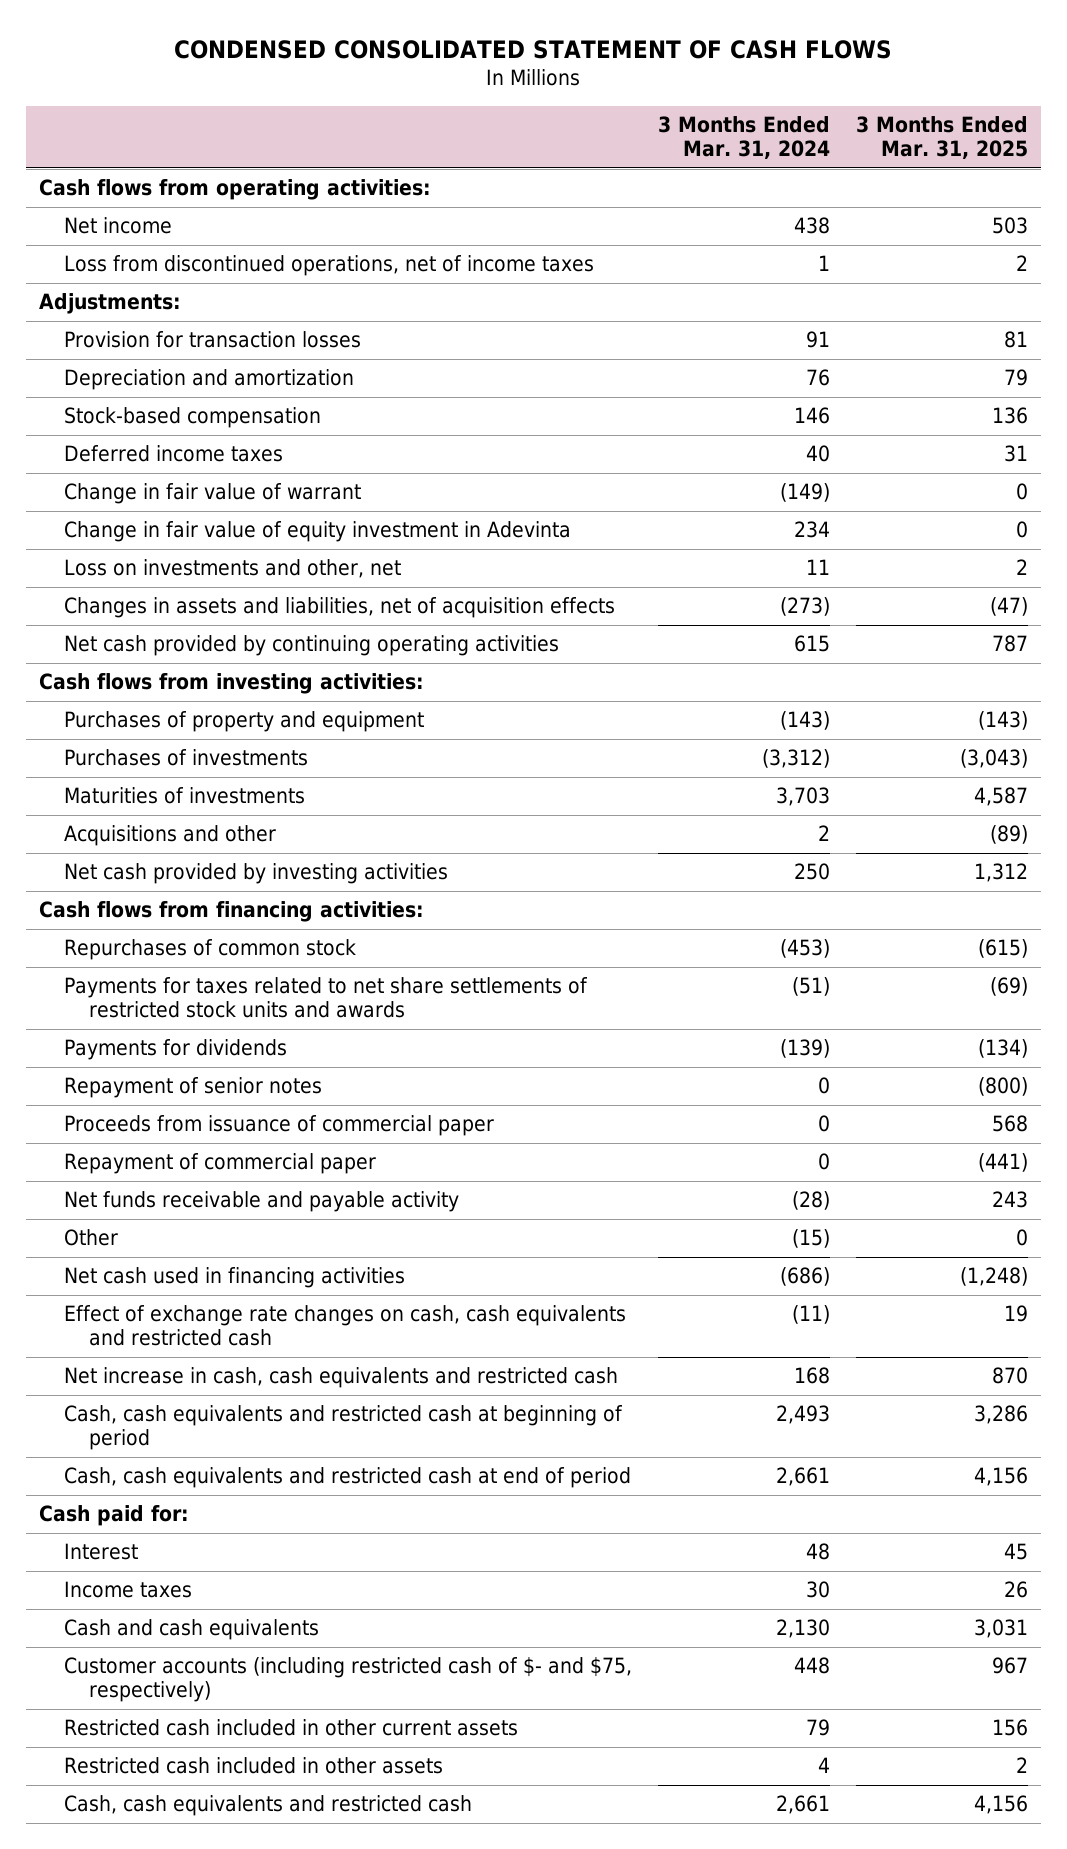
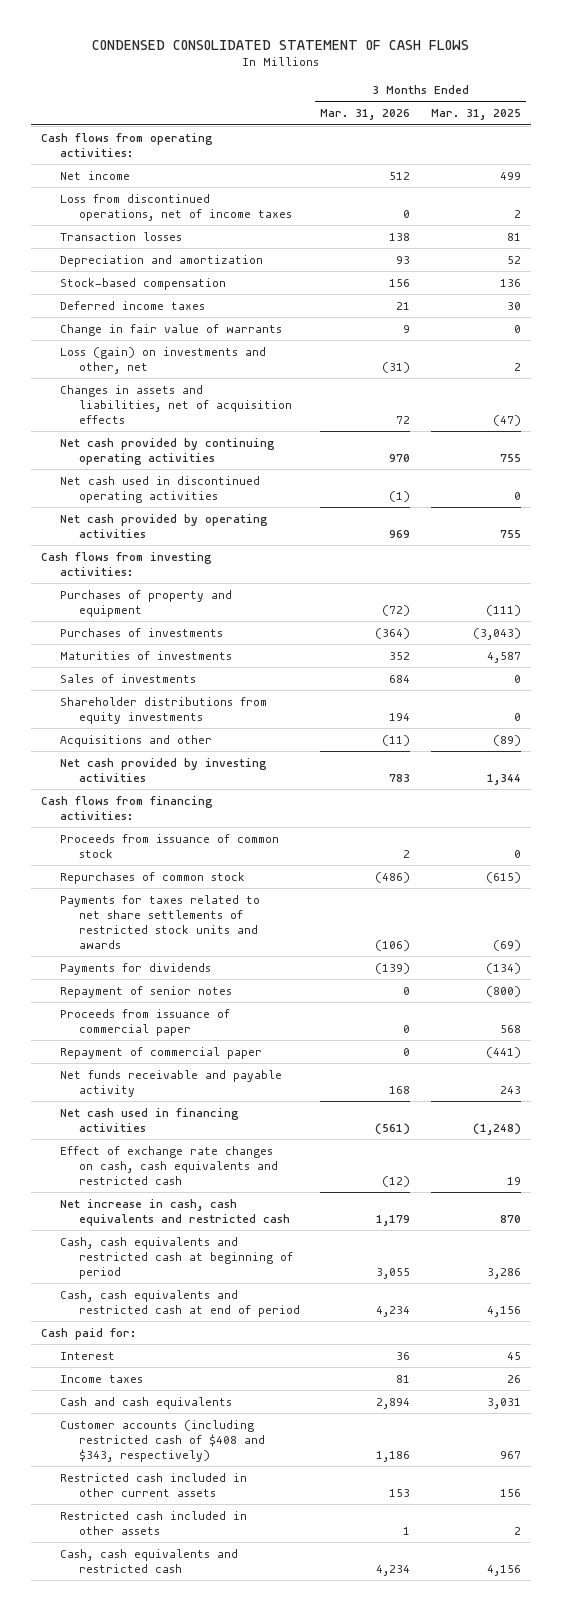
- | 3 Months Ended Mar. 31, 2024 | 3 Months Ended Mar. 31, 2025
+ | 3 Months Ended Mar. 31, 2026 | 3 Months Ended Mar. 31, 2025
- Net income | 438 | 503
+ Net income | 512 | 499
- Adjustments:
- Provision for transaction losses | 91 | 81
- Depreciation and amortization | 76 | 79
+ Transaction losses | 138 | 81
+ Depreciation and amortization | 93 | 52
- Deferred income taxes | 40 | 31
- Change in fair value of warrant | (149) | 0
- Change in fair value of equity investment in Adevinta | 234 | 0
- Loss on investments and other, net | 11 | 2
+ Deferred income taxes | 21 | 30
+ Change in fair value of warrants | 9 | 0
+ Loss (gain) on investments and other, net | (31) | 2
- Net cash provided by continuing operating activities | 615 | 787
+ Net cash provided by continuing operating activities | 970 | 755
+ Net cash used in discontinued operating activities | (1) | 0
+ Net cash provided by operating activities | 969 | 755
- Purchases of property and equipment | (143) | (143)
+ Purchases of property and equipment | (72) | (111)
+ Sales of investments | 684 | 0
+ Shareholder distributions from equity investments | 194 | 0
- Net cash provided by investing activities | 250 | 1,312
+ Net cash provided by investing activities | 783 | 1,344
+ Proceeds from issuance of common stock | 2 | 0
- Other | (15) | 0
- Customer accounts (including restricted cash of $- and $75, respectively) | 448 | 967
+ Customer accounts (including restricted cash of $408 and $343, respectively) | 1,186 | 967

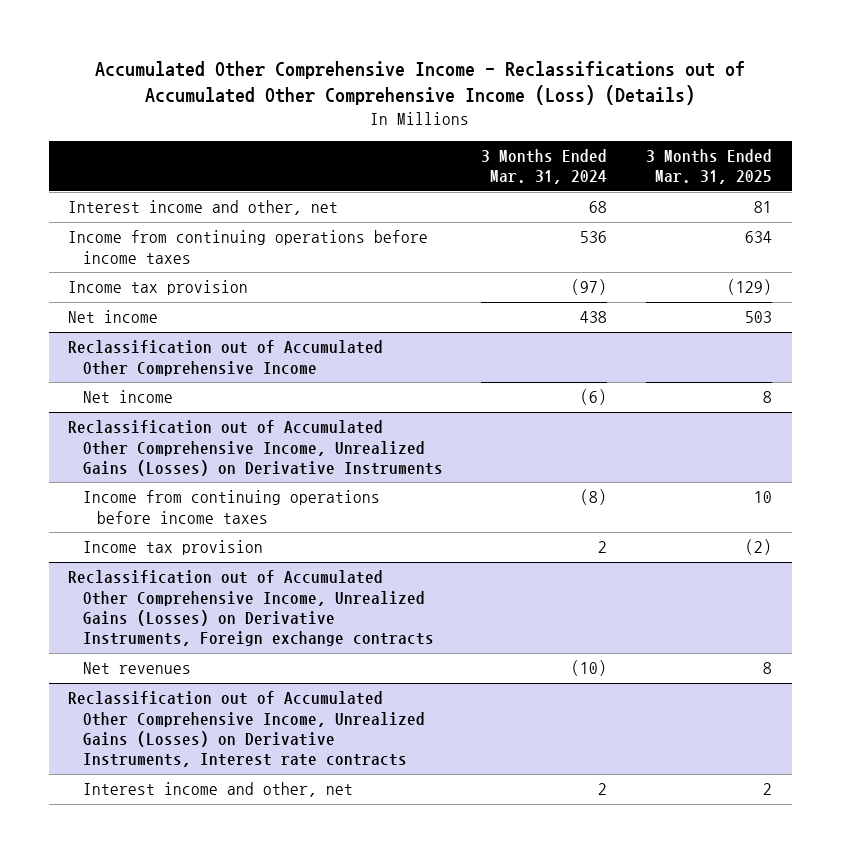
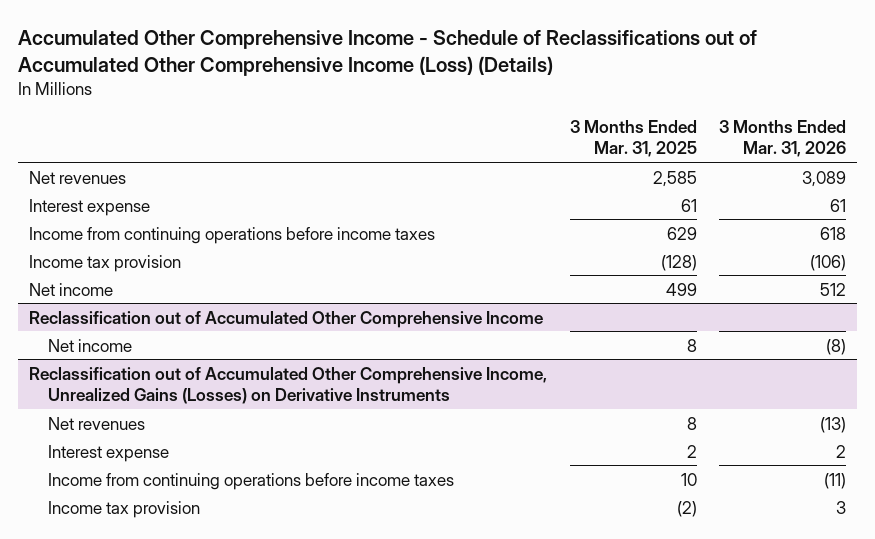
- Accumulated Other Comprehensive Income - Reclassifications out of Accumulated Other Comprehensive Income (Loss) (Details)
+ Accumulated Other Comprehensive Income - Schedule of Reclassifications out of Accumulated Other Comprehensive Income (Loss) (Details)
- | 3 Months Ended Mar. 31, 2024 | 3 Months Ended Mar. 31, 2025
+ | 3 Months Ended Mar. 31, 2025 | 3 Months Ended Mar. 31, 2026
- Interest income and other, net | 68 | 81
- Income from continuing operations before income taxes | 536 | 634
- Income tax provision | (97) | (129)
- Net income | 438 | 503
+ Net revenues | 2,585 | 3,089
+ Interest expense | 61 | 61
+ Income from continuing operations before income taxes | 629 | 618
+ Income tax provision | (128) | (106)
+ Net income | 499 | 512
@ Reclassification out of Accumulated Other Comprehensive Income, Unrealized Gains (Losses) on Derivative Instruments
+ Net revenues | 8 | (13)
+ Interest expense | 2 | 2
- Reclassification out of Accumulated Other Comprehensive Income, Unrealized Gains (Losses) on Derivative Instruments, Foreign exchange contracts
- Net revenues | (10) | 8
- Reclassification out of Accumulated Other Comprehensive Income, Unrealized Gains (Losses) on Derivative Instruments, Interest rate contracts
- Interest income and other, net | 2 | 2

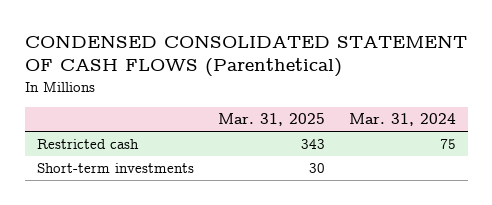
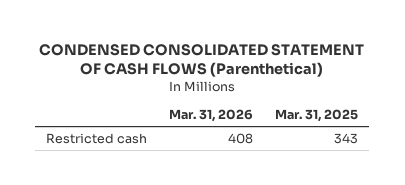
- | Mar. 31, 2025 | Mar. 31, 2024
+ | Mar. 31, 2026 | Mar. 31, 2025
- Short-term investments | 30 |

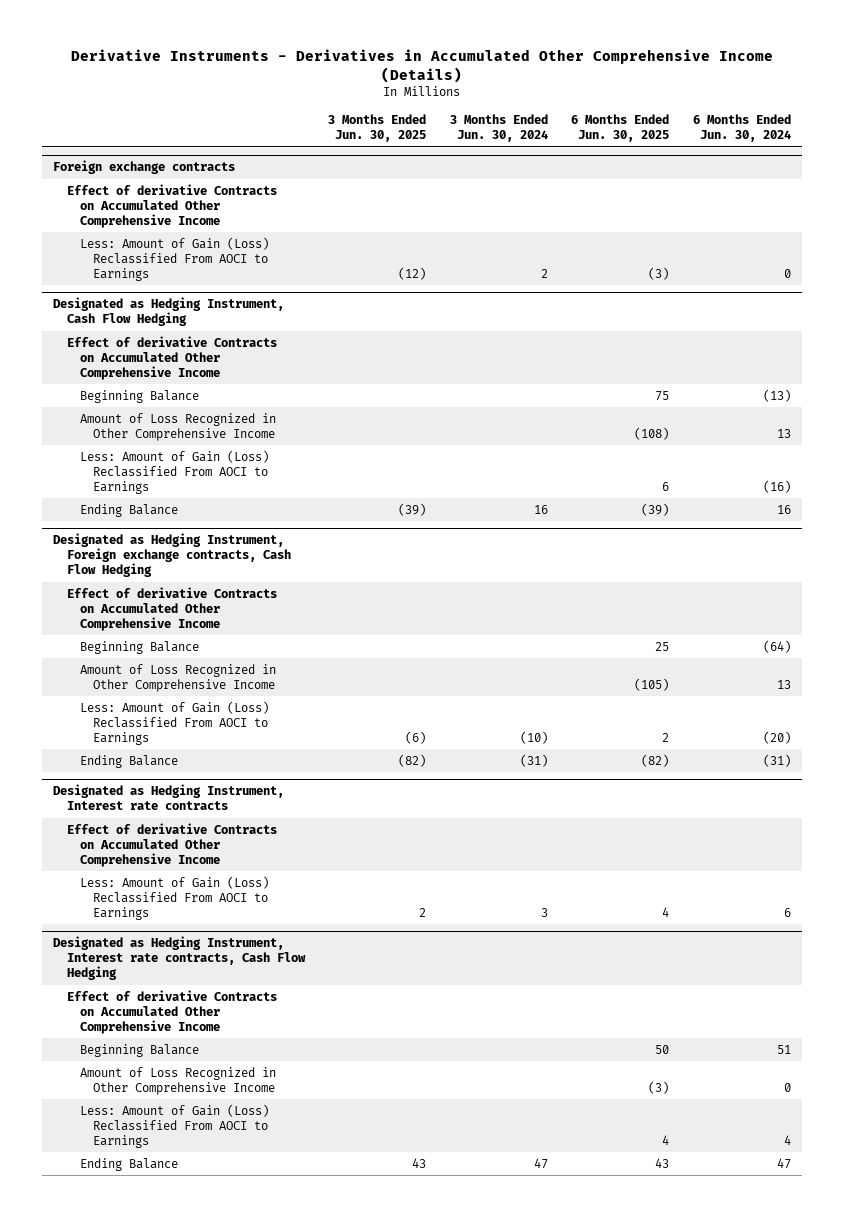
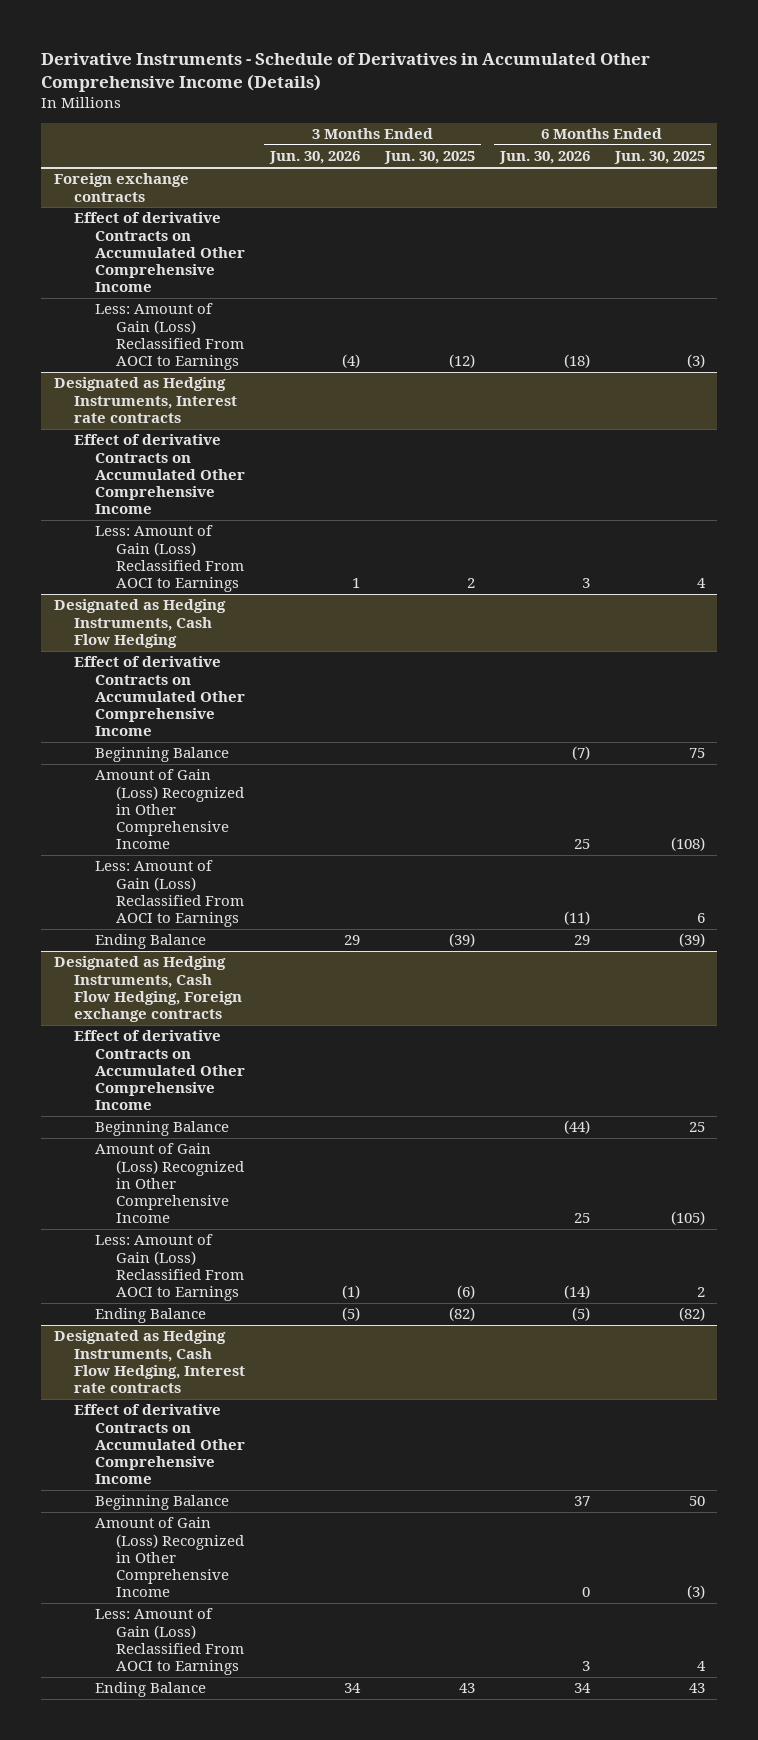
- Derivative Instruments - Derivatives in Accumulated Other Comprehensive Income (Details)
+ Derivative Instruments - Schedule of Derivatives in Accumulated Other Comprehensive Income (Details)
- | 3 Months Ended Jun. 30, 2025 | 3 Months Ended Jun. 30, 2024 | 6 Months Ended Jun. 30, 2025 | 6 Months Ended Jun. 30, 2024
+ | 3 Months Ended Jun. 30, 2026 | 3 Months Ended Jun. 30, 2025 | 6 Months Ended Jun. 30, 2026 | 6 Months Ended Jun. 30, 2025
- Designated as Hedging Instrument, Cash Flow Hedging
+ Designated as Hedging Instruments, Interest rate contracts
+ Less: Amount of Gain (Loss) Reclassified From AOCI to Earnings | 1 | 2 | 3 | 4
+ Designated as Hedging Instruments, Cash Flow Hedging
+ Effect of derivative Contracts on Accumulated Other Comprehensive Income
- Amount of Loss Recognized in Other Comprehensive Income | | | (108) | 13
+ Amount of Gain (Loss) Recognized in Other Comprehensive Income | | | 25 | (108)
- Designated as Hedging Instrument, Foreign exchange contracts, Cash Flow Hedging
+ Designated as Hedging Instruments, Cash Flow Hedging, Foreign exchange contracts
- Amount of Loss Recognized in Other Comprehensive Income | | | (105) | 13
+ Amount of Gain (Loss) Recognized in Other Comprehensive Income | | | 25 | (105)
- Designated as Hedging Instrument, Interest rate contracts
- Effect of derivative Contracts on Accumulated Other Comprehensive Income
- Less: Amount of Gain (Loss) Reclassified From AOCI to Earnings | 2 | 3 | 4 | 6
- Designated as Hedging Instrument, Interest rate contracts, Cash Flow Hedging
+ Designated as Hedging Instruments, Cash Flow Hedging, Interest rate contracts
- Amount of Loss Recognized in Other Comprehensive Income | | | (3) | 0
+ Amount of Gain (Loss) Recognized in Other Comprehensive Income | | | 0 | (3)

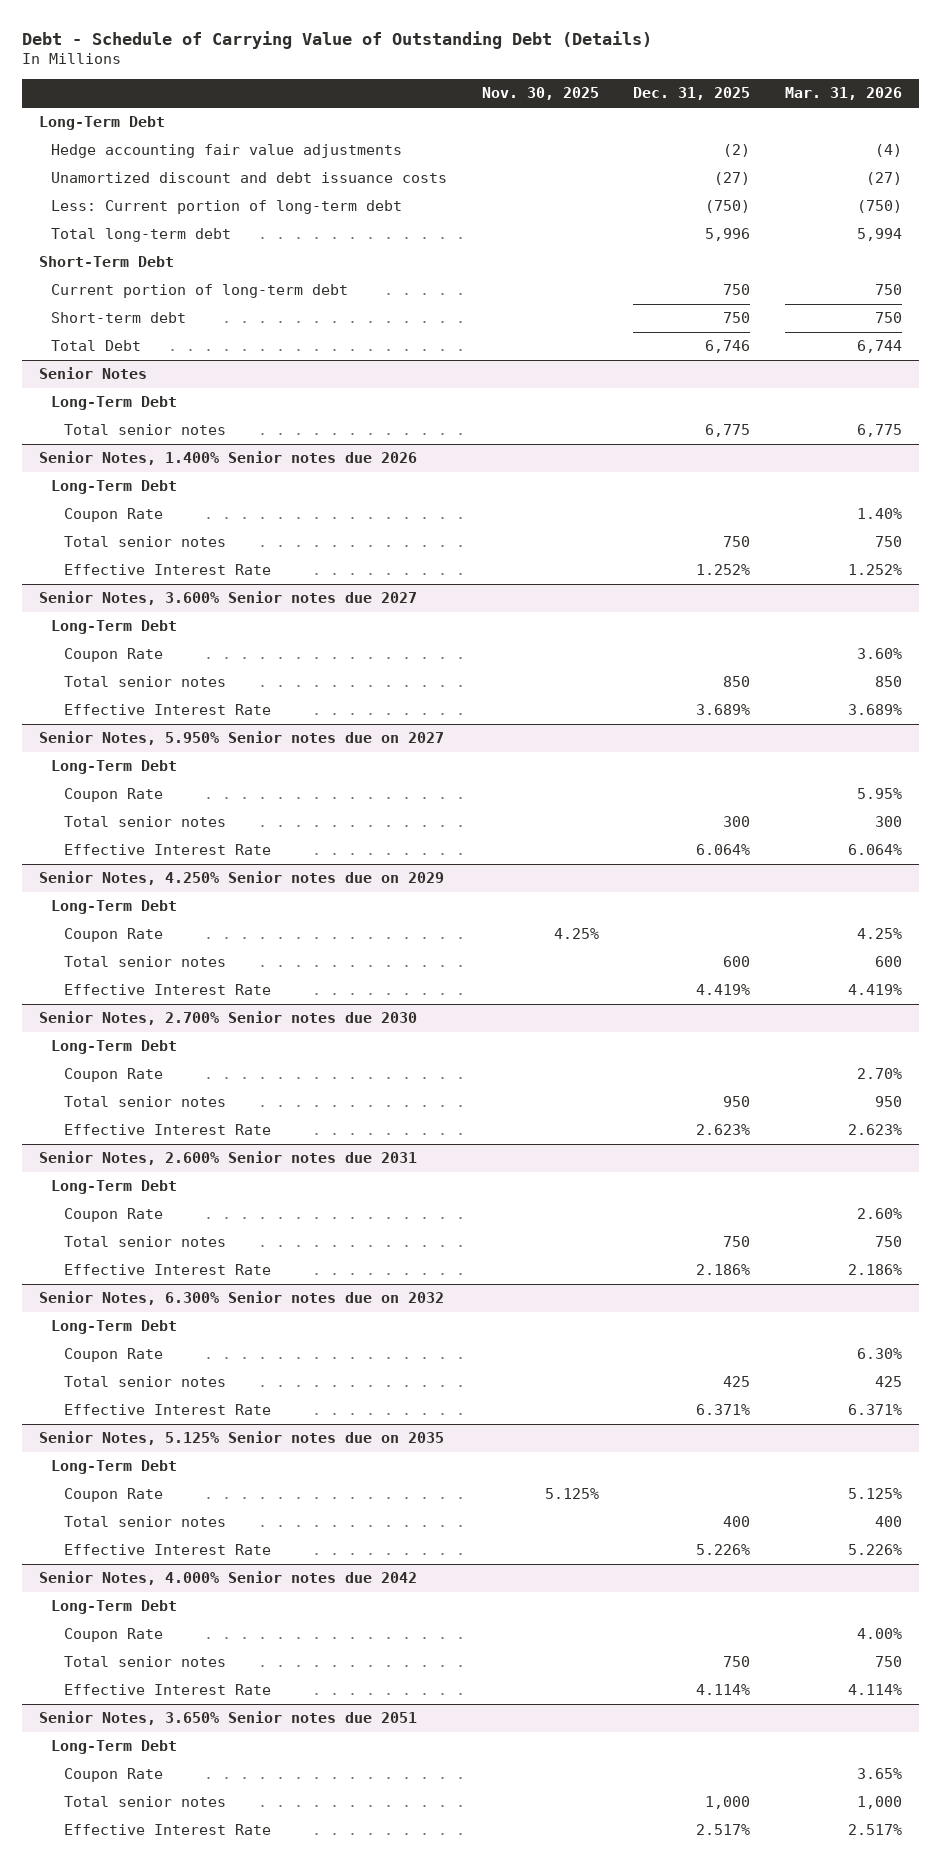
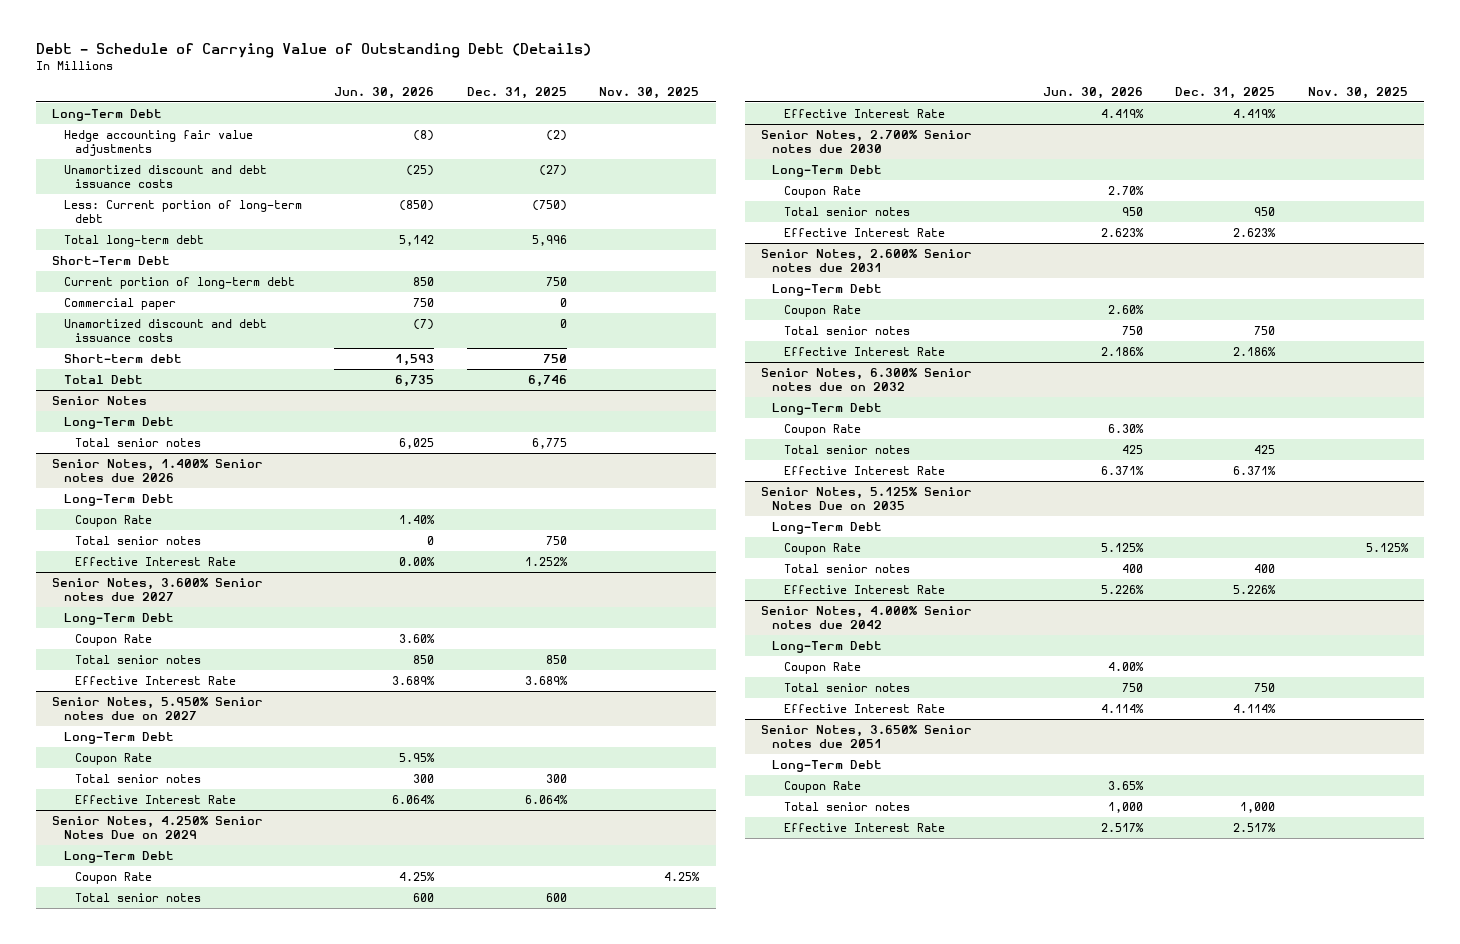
- | Nov. 30, 2025 | Dec. 31, 2025 | Mar. 31, 2026
+ | Jun. 30, 2026 | Dec. 31, 2025 | Nov. 30, 2025
+ Commercial paper | 750 | 0 |
+ Unamortized discount and debt issuance costs | (7) | 0 |
- Senior Notes, 4.250% Senior notes due on 2029
+ Senior Notes, 4.250% Senior Notes Due on 2029
- Senior Notes, 5.125% Senior notes due on 2035
+ Senior Notes, 5.125% Senior Notes Due on 2035

